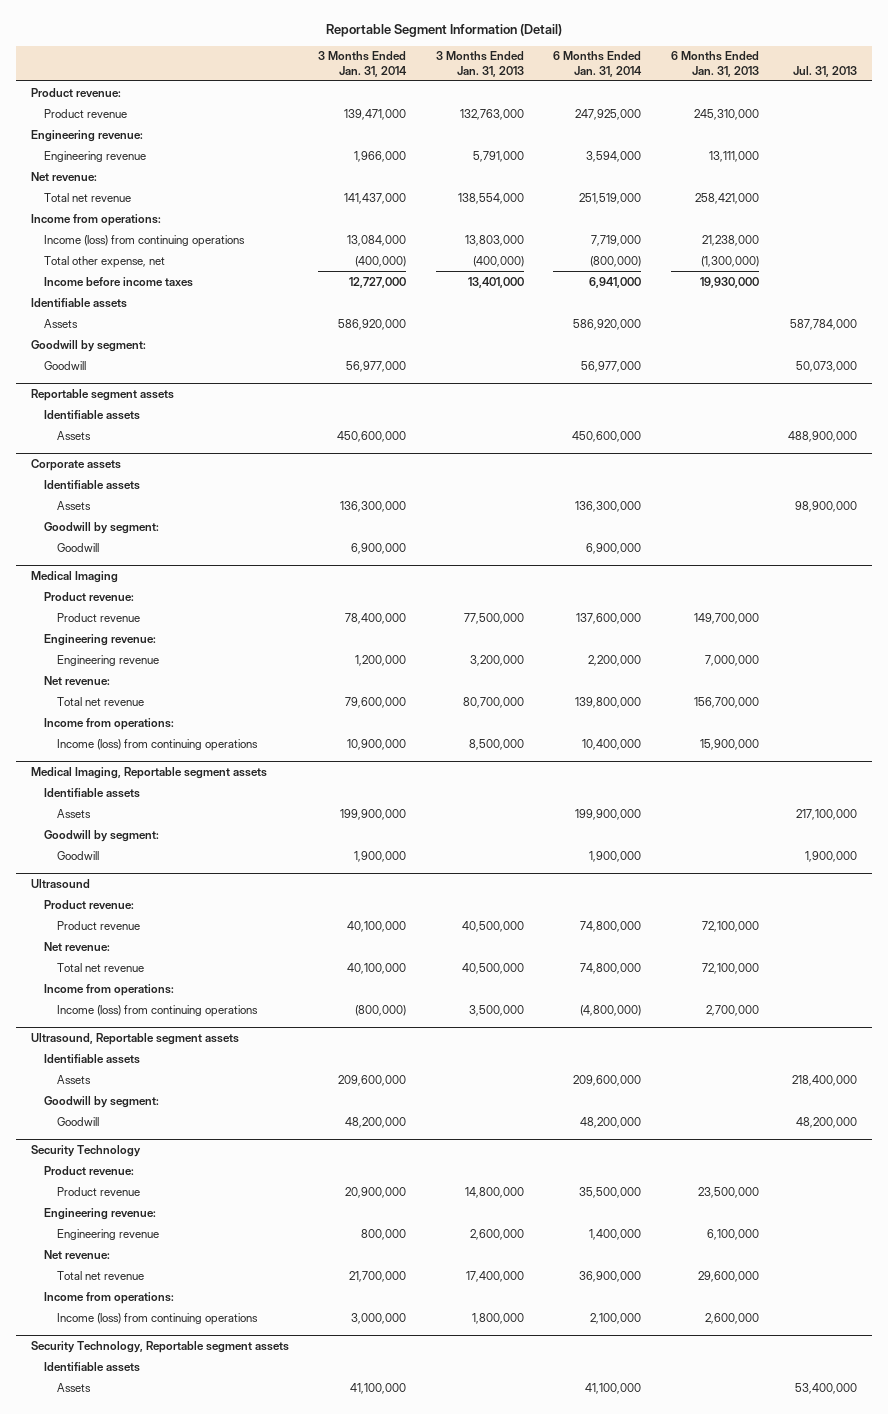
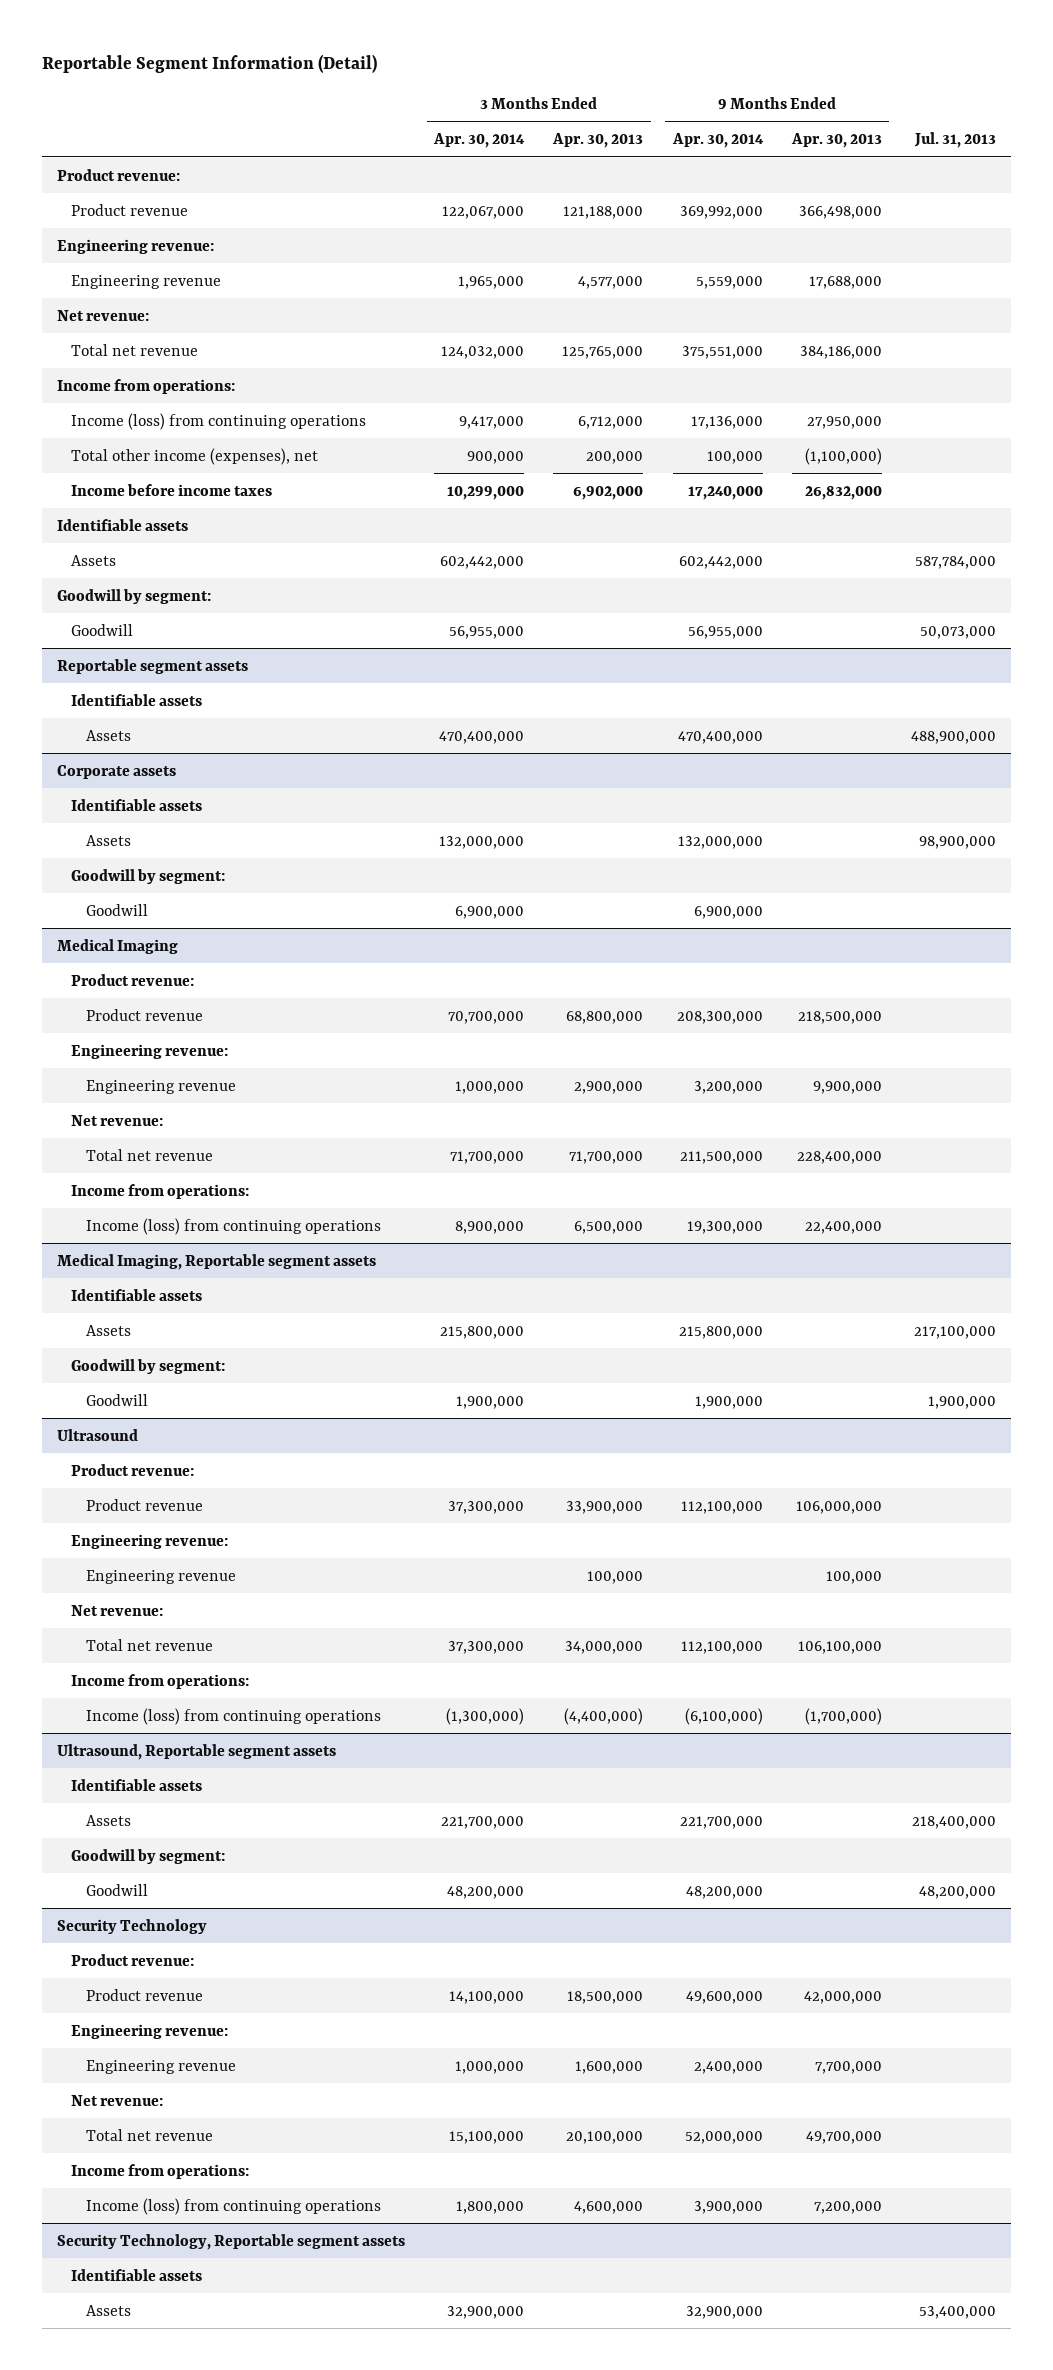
- | 3 Months Ended Jan. 31, 2014 | 3 Months Ended Jan. 31, 2013 | 6 Months Ended Jan. 31, 2014 | 6 Months Ended Jan. 31, 2013 | Jul. 31, 2013
+ | 3 Months Ended Apr. 30, 2014 | 3 Months Ended Apr. 30, 2013 | 9 Months Ended Apr. 30, 2014 | 9 Months Ended Apr. 30, 2013 | Jul. 31, 2013
- Total other expense, net | (400,000) | (400,000) | (800,000) | (1,300,000) |
+ Total other income (expenses), net | 900,000 | 200,000 | 100,000 | (1,100,000) |
@ Ultrasound
+ Engineering revenue:
+ Engineering revenue | | 100,000 | | 100,000 |

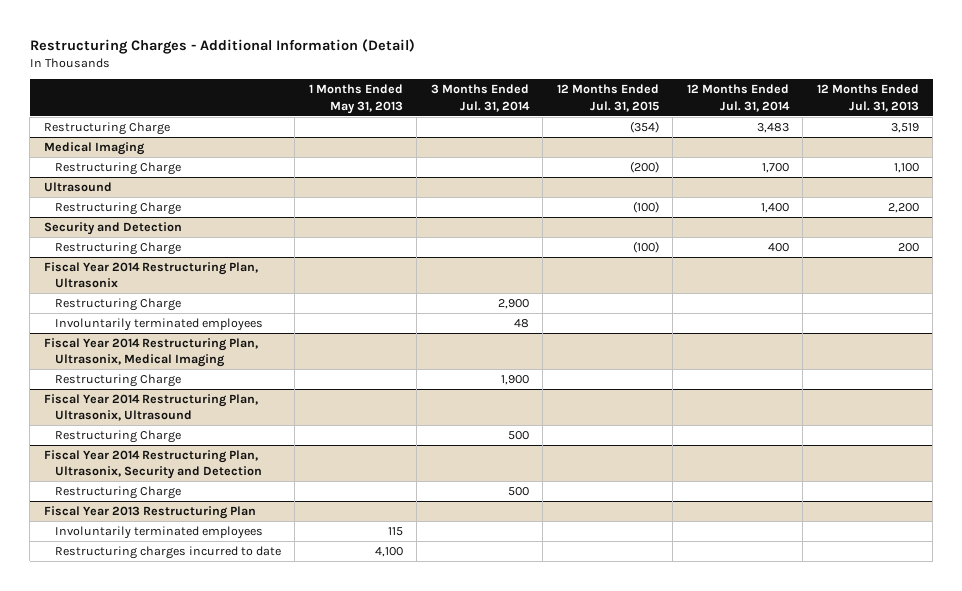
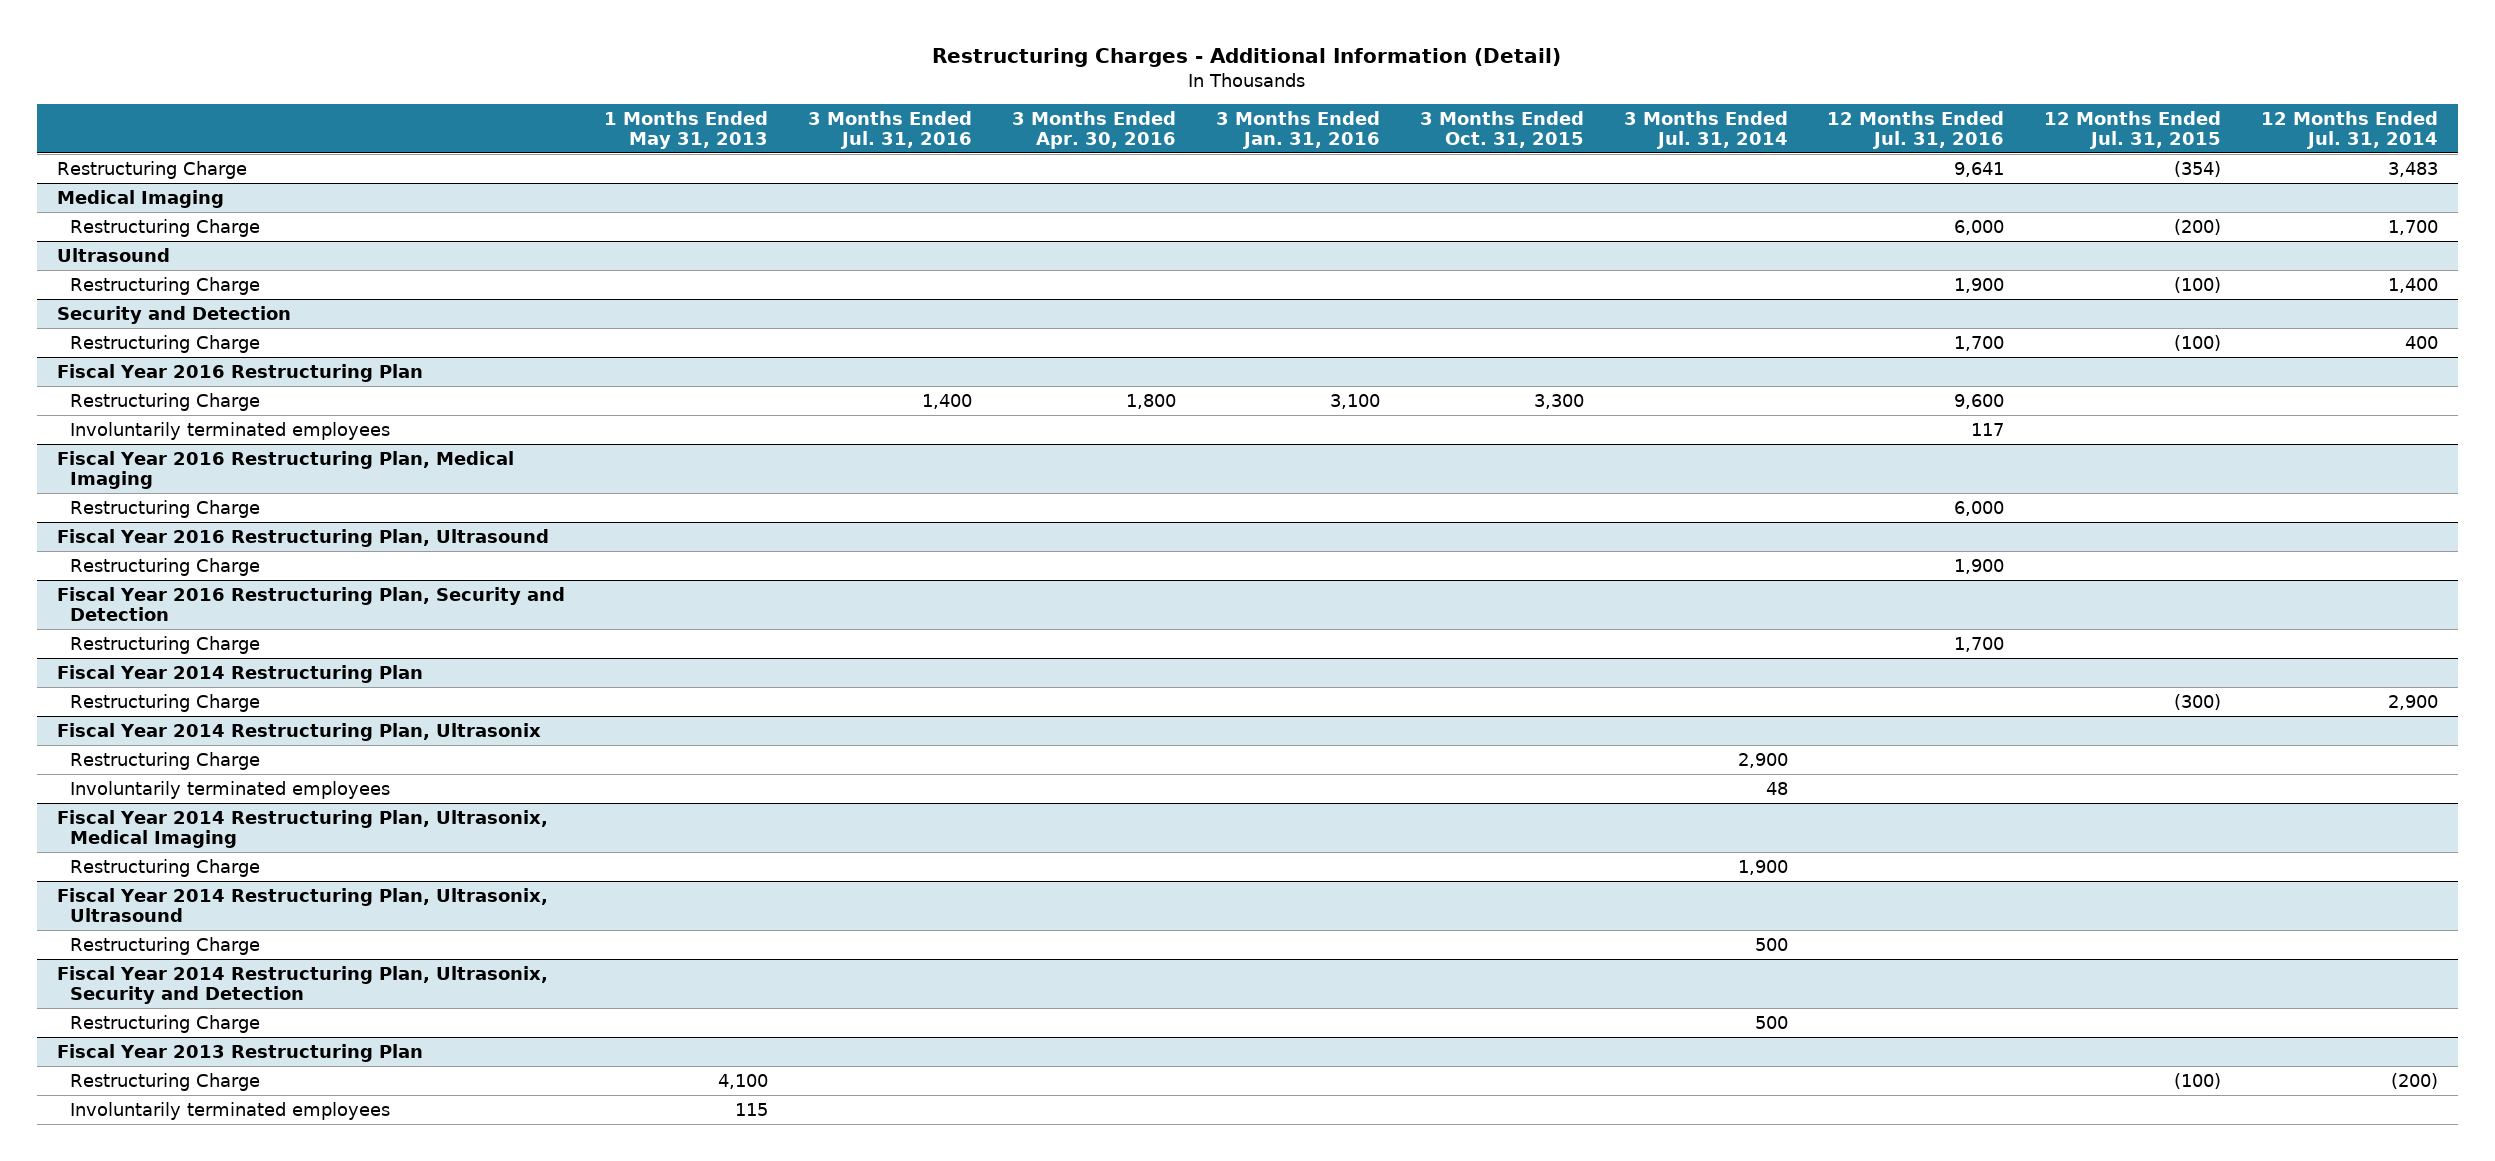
- | 1 Months Ended May 31, 2013 | 3 Months Ended Jul. 31, 2014 | 12 Months Ended Jul. 31, 2015 | 12 Months Ended Jul. 31, 2014 | 12 Months Ended Jul. 31, 2013
+ | 1 Months Ended May 31, 2013 | 3 Months Ended Jul. 31, 2016 | 3 Months Ended Apr. 30, 2016 | 3 Months Ended Jan. 31, 2016 | 3 Months Ended Oct. 31, 2015 | 3 Months Ended Jul. 31, 2014 | 12 Months Ended Jul. 31, 2016 | 12 Months Ended Jul. 31, 2015 | 12 Months Ended Jul. 31, 2014
+ Fiscal Year 2016 Restructuring Plan
+ Restructuring Charge | | 1,400 | 1,800 | 3,100 | 3,300 | | 9,600 | |
+ Involuntarily terminated employees | | | | | | | 117 | |
+ Fiscal Year 2016 Restructuring Plan, Medical Imaging
+ Restructuring Charge | | | | | | | 6,000 | |
+ Fiscal Year 2016 Restructuring Plan, Ultrasound
+ Restructuring Charge | | | | | | | 1,900 | |
+ Fiscal Year 2016 Restructuring Plan, Security and Detection
+ Restructuring Charge | | | | | | | 1,700 | |
+ Fiscal Year 2014 Restructuring Plan
+ Restructuring Charge | | | | | | | | (300) | 2,900
@ Fiscal Year 2013 Restructuring Plan
+ Restructuring Charge | 4,100 | | | | | | | (100) | (200)
- Restructuring charges incurred to date | 4,100 | | | |

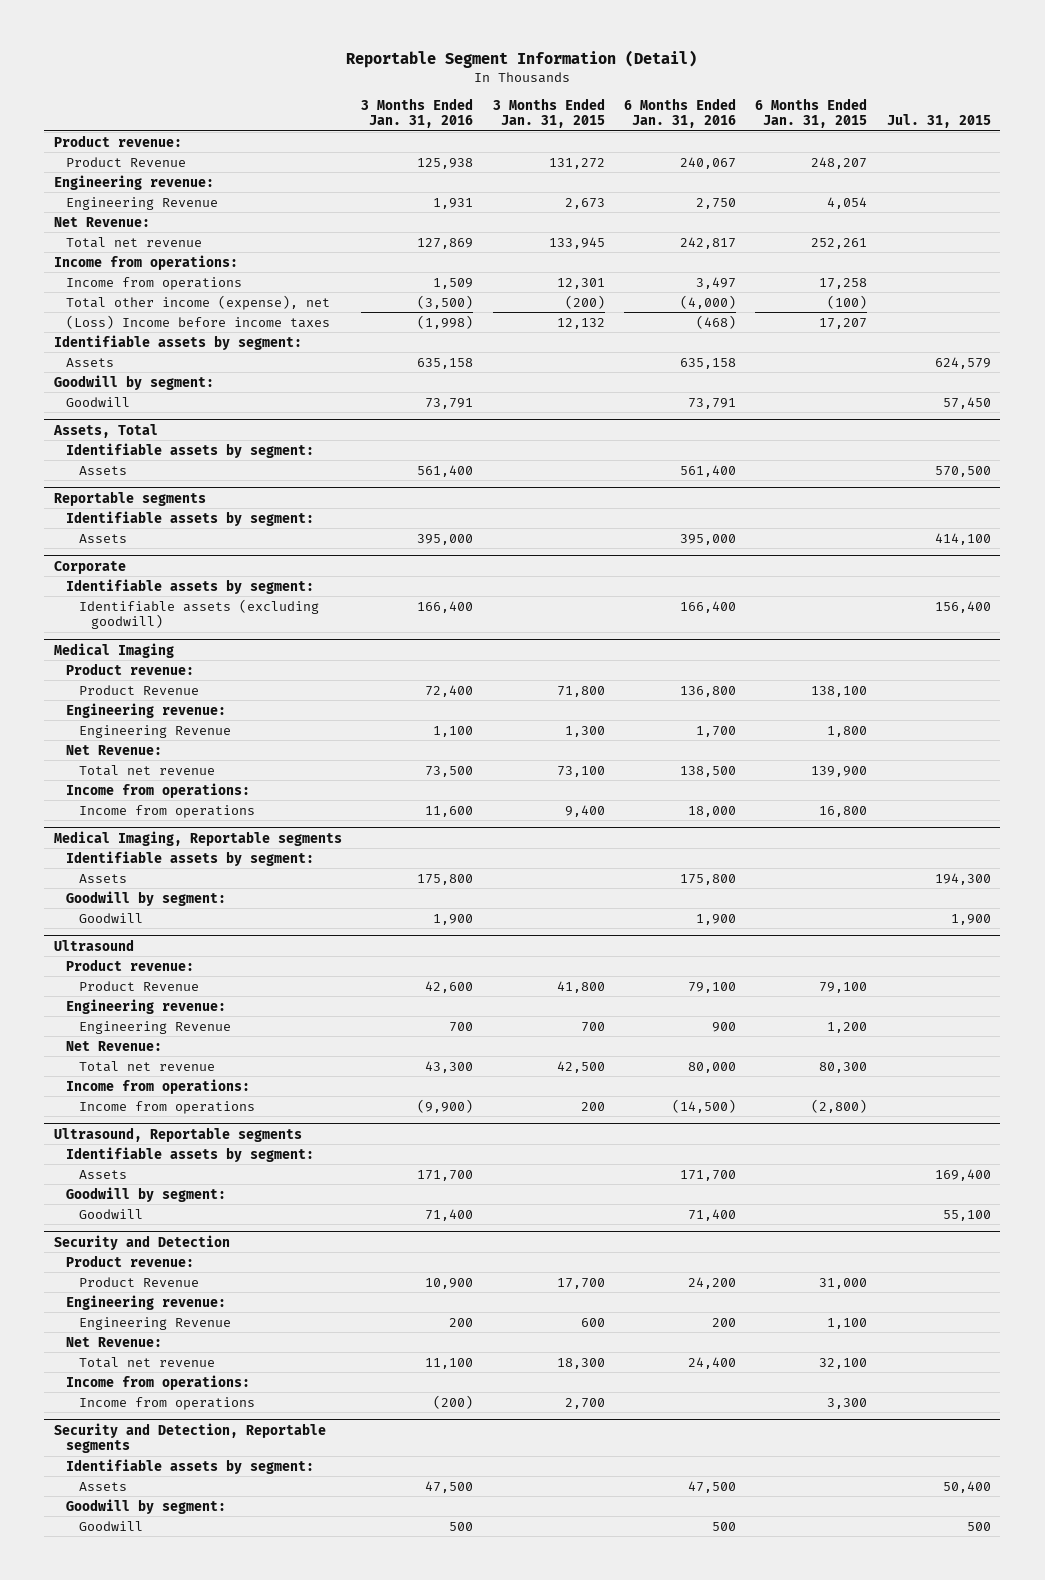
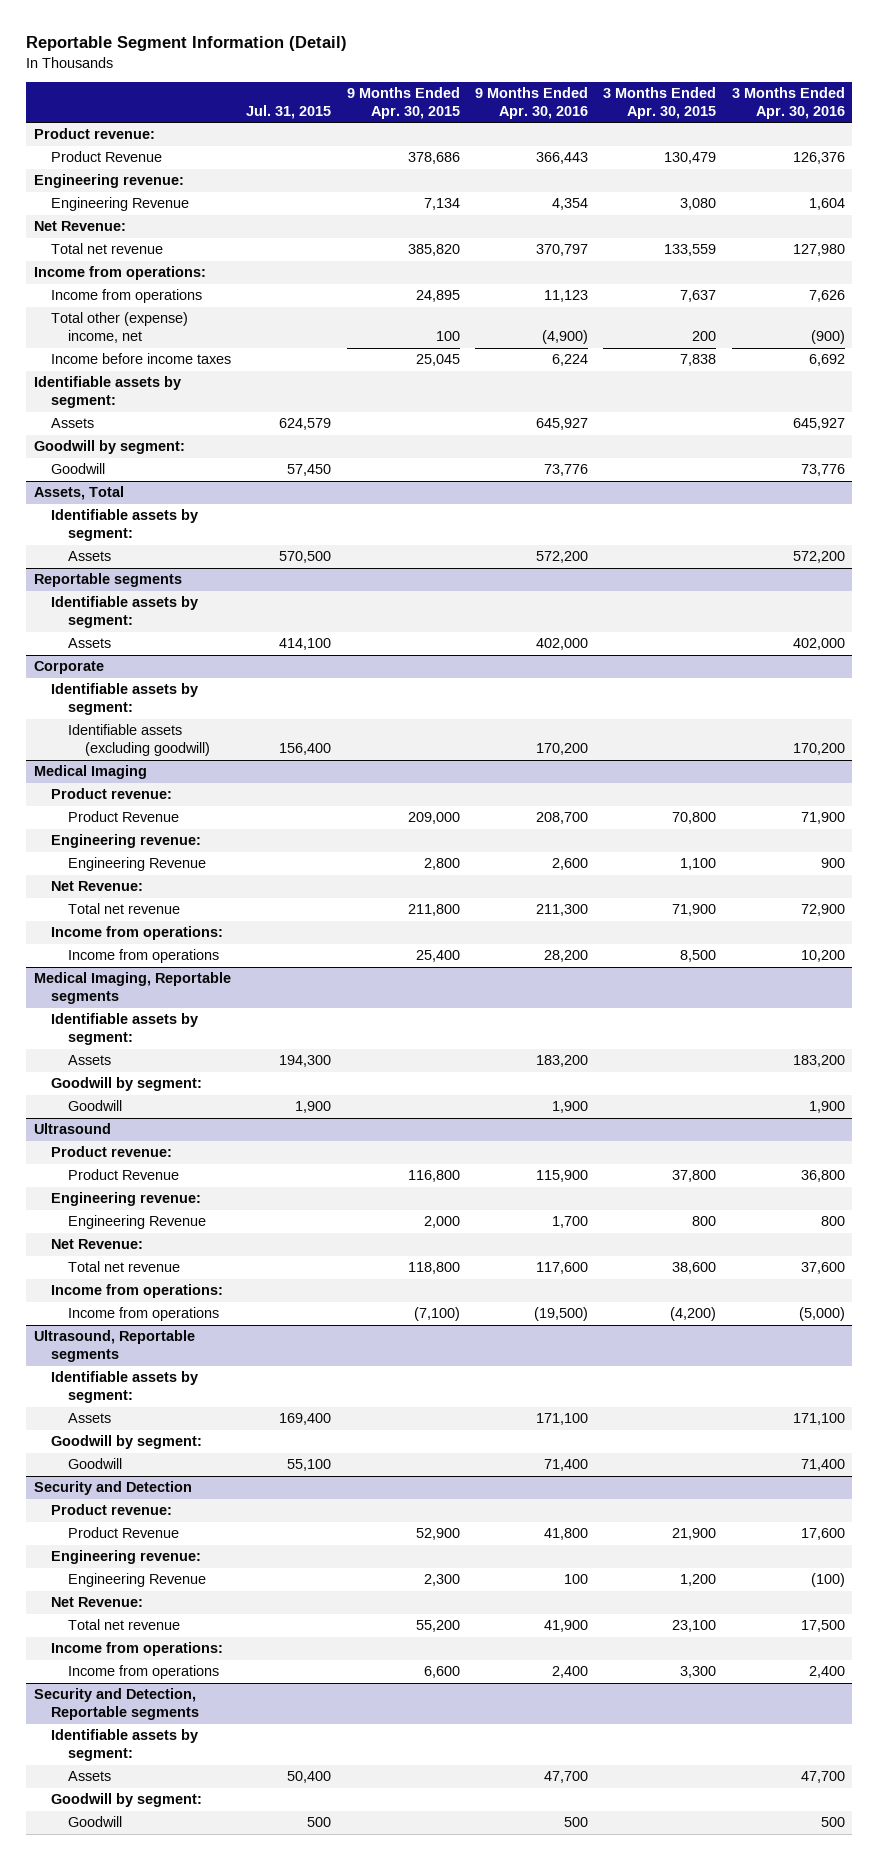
- | 3 Months Ended Jan. 31, 2016 | 3 Months Ended Jan. 31, 2015 | 6 Months Ended Jan. 31, 2016 | 6 Months Ended Jan. 31, 2015 | Jul. 31, 2015
+ | Jul. 31, 2015 | 9 Months Ended Apr. 30, 2015 | 9 Months Ended Apr. 30, 2016 | 3 Months Ended Apr. 30, 2015 | 3 Months Ended Apr. 30, 2016
- Total other income (expense), net | (3,500) | (200) | (4,000) | (100) |
- (Loss) Income before income taxes | (1,998) | 12,132 | (468) | 17,207 |
+ Total other (expense) income, net | | 100 | (4,900) | 200 | (900)
+ Income before income taxes | | 25,045 | 6,224 | 7,838 | 6,692

